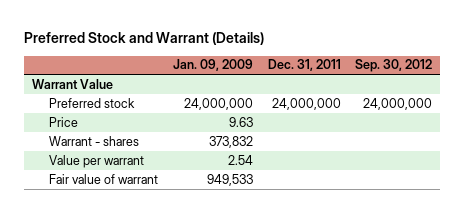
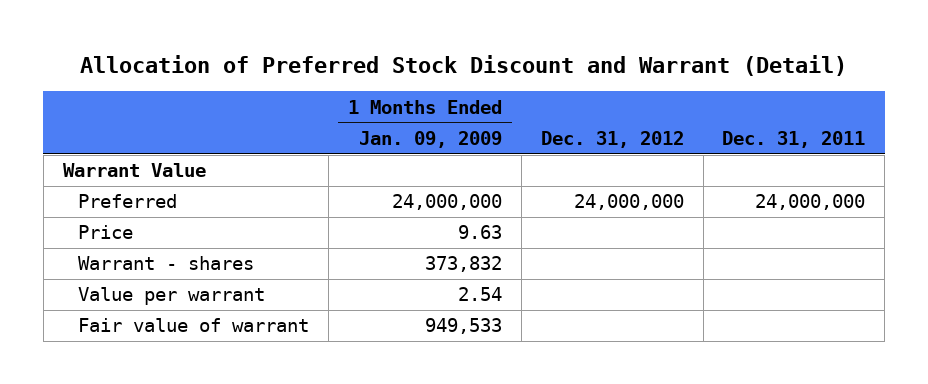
- Preferred Stock and Warrant (Details)
+ Allocation of Preferred Stock Discount and Warrant (Detail)
- | Jan. 09, 2009 | Dec. 31, 2011 | Sep. 30, 2012
+ | 1 Months Ended Jan. 09, 2009 | Dec. 31, 2012 | Dec. 31, 2011
- Preferred stock | 24,000,000 | 24,000,000 | 24,000,000
+ Preferred | 24,000,000 | 24,000,000 | 24,000,000

